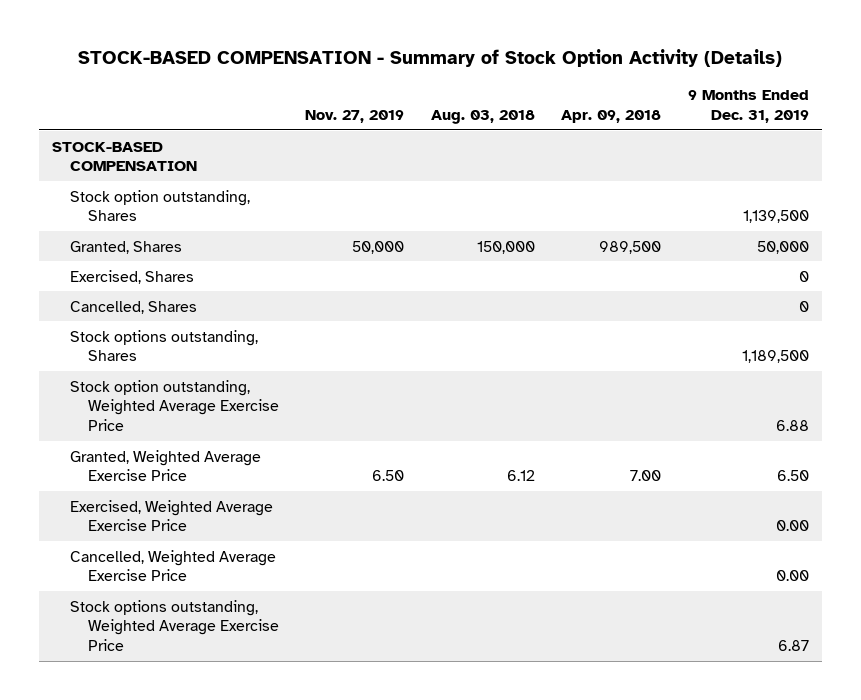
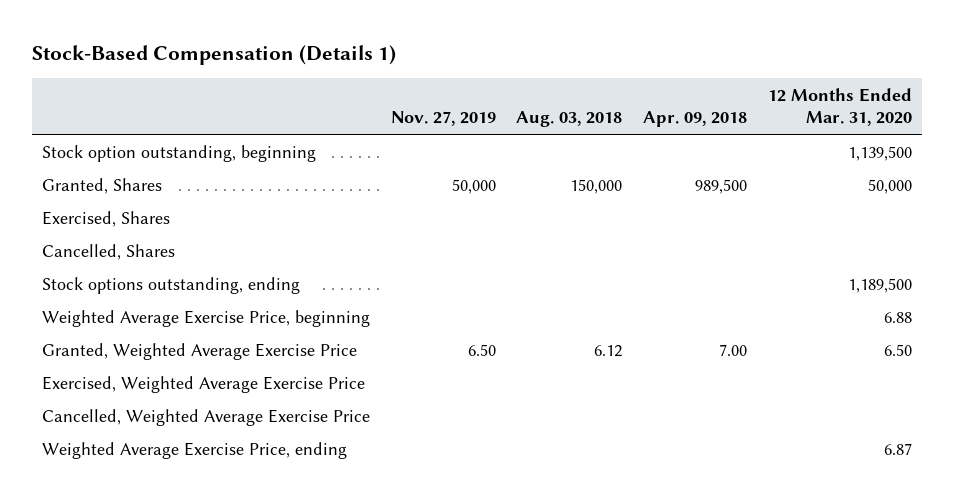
- STOCK-BASED COMPENSATION - Summary of Stock Option Activity (Details)
+ Stock-Based Compensation (Details 1)
- | Nov. 27, 2019 | Aug. 03, 2018 | Apr. 09, 2018 | 9 Months Ended Dec. 31, 2019
+ | Nov. 27, 2019 | Aug. 03, 2018 | Apr. 09, 2018 | 12 Months Ended Mar. 31, 2020
- STOCK-BASED COMPENSATION
- Stock option outstanding, Shares | | | | 1,139,500
+ Stock option outstanding, beginning | | | | 1,139,500
- Stock options outstanding, Shares | | | | 1,189,500
- Stock option outstanding, Weighted Average Exercise Price | | | | 6.88
+ Stock options outstanding, ending | | | | 1,189,500
+ Weighted Average Exercise Price, beginning | | | | 6.88
- Stock options outstanding, Weighted Average Exercise Price | | | | 6.87
+ Weighted Average Exercise Price, ending | | | | 6.87

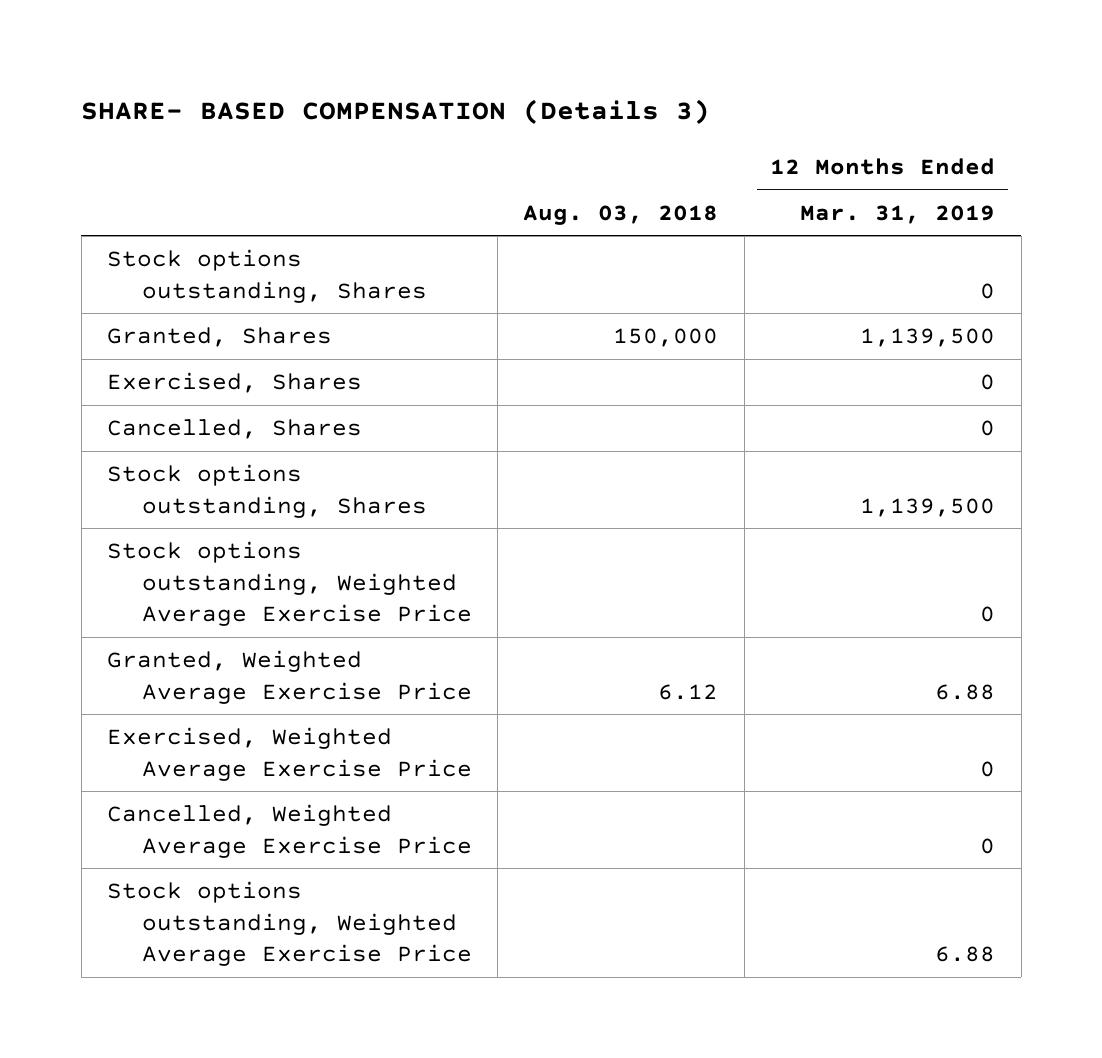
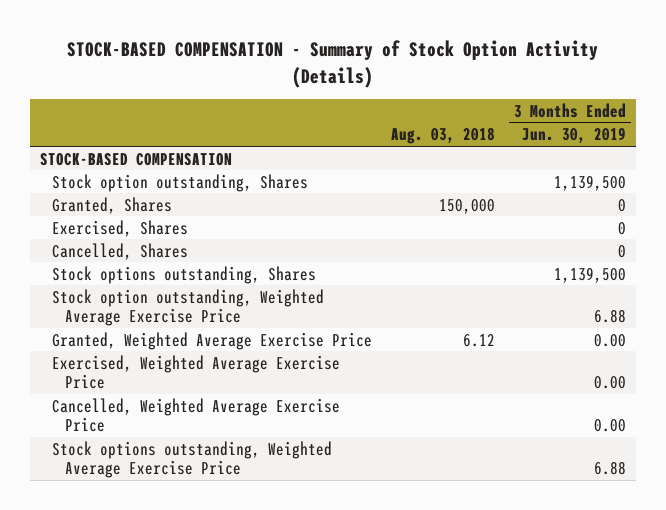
- SHARE- BASED COMPENSATION (Details 3)
+ STOCK-BASED COMPENSATION - Summary of Stock Option Activity (Details)
- | Aug. 03, 2018 | 12 Months Ended Mar. 31, 2019
+ | Aug. 03, 2018 | 3 Months Ended Jun. 30, 2019
- Stock options outstanding, Shares | | 0
+ STOCK-BASED COMPENSATION
+ Stock option outstanding, Shares | | 1,139,500
- Stock options outstanding, Weighted Average Exercise Price | | 0
+ Stock option outstanding, Weighted Average Exercise Price | | 6.88

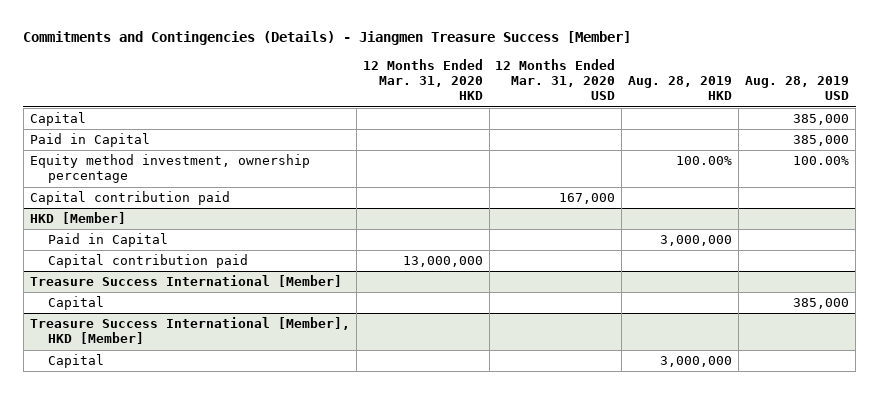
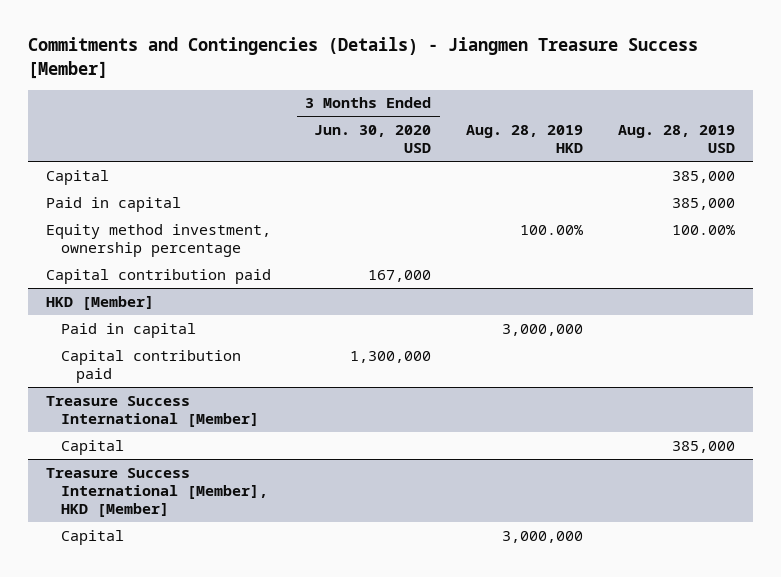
- | 12 Months Ended Mar. 31, 2020 HKD | 12 Months Ended Mar. 31, 2020 USD | Aug. 28, 2019 HKD | Aug. 28, 2019 USD
+ | 3 Months Ended Jun. 30, 2020 USD | Aug. 28, 2019 HKD | Aug. 28, 2019 USD
- Paid in Capital | | | | 385,000
+ Paid in capital | | | 385,000
@ HKD [Member]
- Paid in Capital | | | 3,000,000 |
+ Paid in capital | | 3,000,000 |

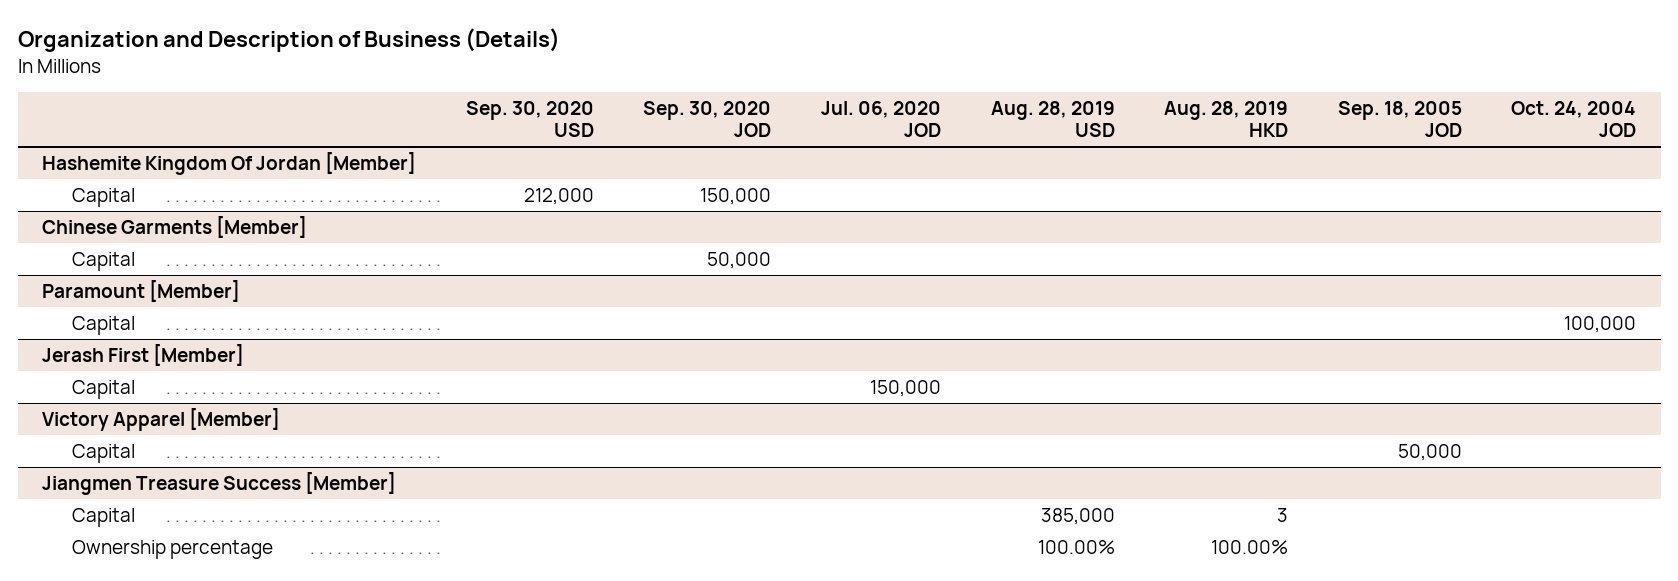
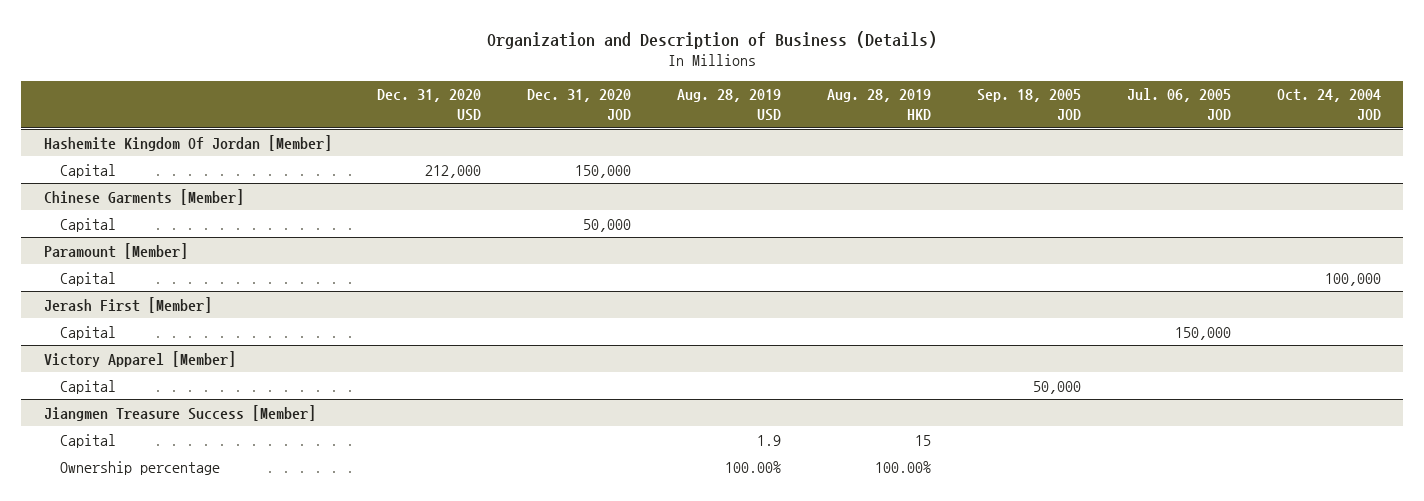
- | Sep. 30, 2020 USD | Sep. 30, 2020 JOD | Jul. 06, 2020 JOD | Aug. 28, 2019 USD | Aug. 28, 2019 HKD | Sep. 18, 2005 JOD | Oct. 24, 2004 JOD
+ | Dec. 31, 2020 USD | Dec. 31, 2020 JOD | Aug. 28, 2019 USD | Aug. 28, 2019 HKD | Sep. 18, 2005 JOD | Jul. 06, 2005 JOD | Oct. 24, 2004 JOD
@ Jiangmen Treasure Success [Member]
- Capital | | | | 385,000 | 3 | |
+ Capital | | | 1.9 | 15 | | |

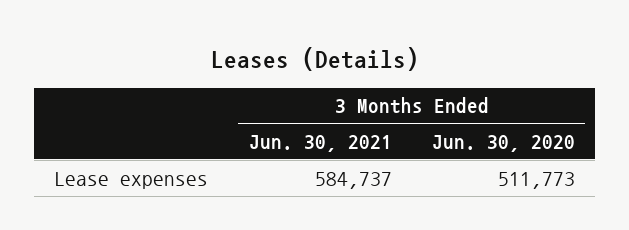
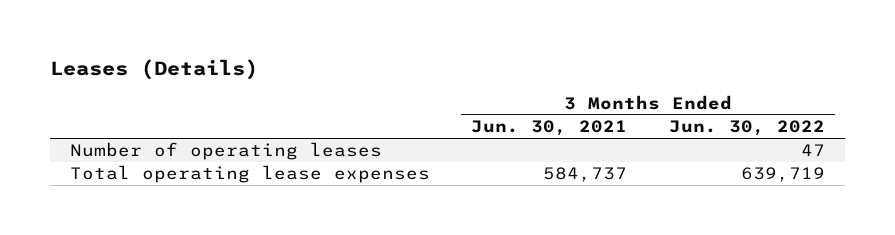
- | 3 Months Ended Jun. 30, 2021 | 3 Months Ended Jun. 30, 2020
+ | 3 Months Ended Jun. 30, 2021 | 3 Months Ended Jun. 30, 2022
- Lease expenses | 584,737 | 511,773
+ Number of operating leases | | 47
+ Total operating lease expenses | 584,737 | 639,719

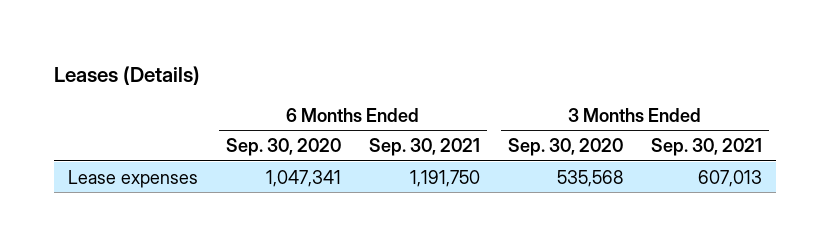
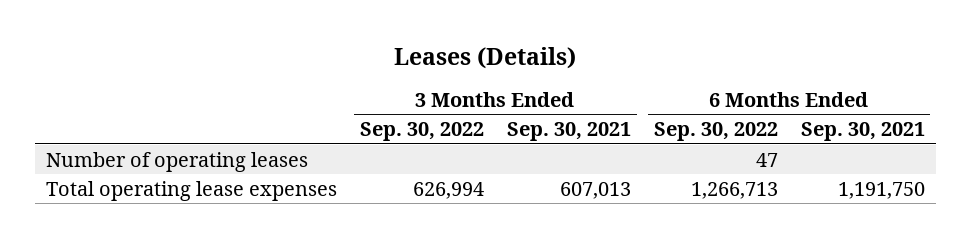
- | 6 Months Ended Sep. 30, 2020 | 6 Months Ended Sep. 30, 2021 | 3 Months Ended Sep. 30, 2020 | 3 Months Ended Sep. 30, 2021
+ | 3 Months Ended Sep. 30, 2022 | 3 Months Ended Sep. 30, 2021 | 6 Months Ended Sep. 30, 2022 | 6 Months Ended Sep. 30, 2021
- Lease expenses | 1,047,341 | 1,191,750 | 535,568 | 607,013
+ Number of operating leases | | | 47 |
+ Total operating lease expenses | 626,994 | 607,013 | 1,266,713 | 1,191,750

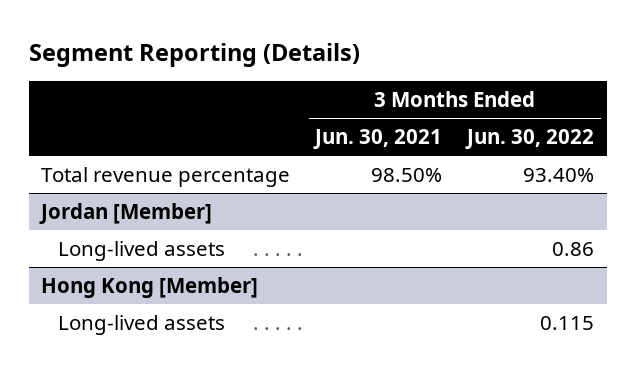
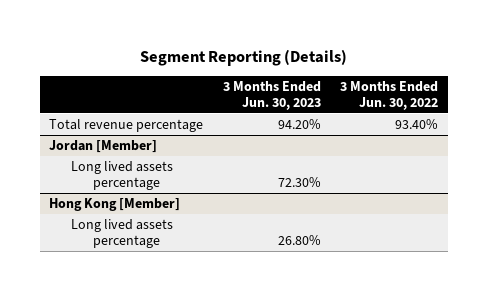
- | 3 Months Ended Jun. 30, 2021 | 3 Months Ended Jun. 30, 2022
+ | 3 Months Ended Jun. 30, 2023 | 3 Months Ended Jun. 30, 2022
@ Jordan [Member]
- Long-lived assets | | 0.86
+ Long lived assets percentage | 72.30% |
@ Hong Kong [Member]
- Long-lived assets | | 0.115
+ Long lived assets percentage | 26.80% |

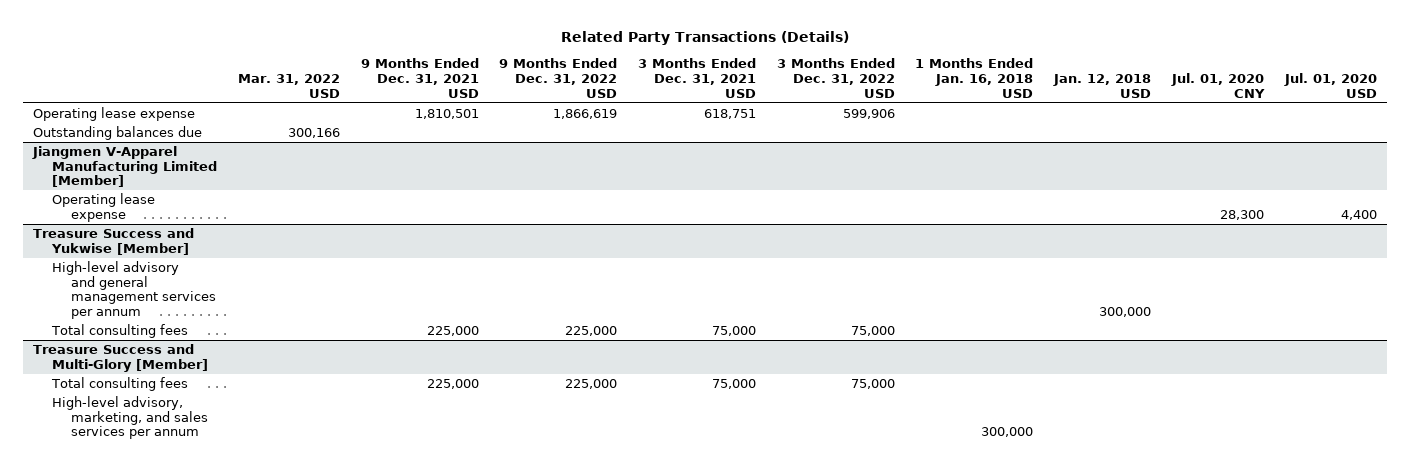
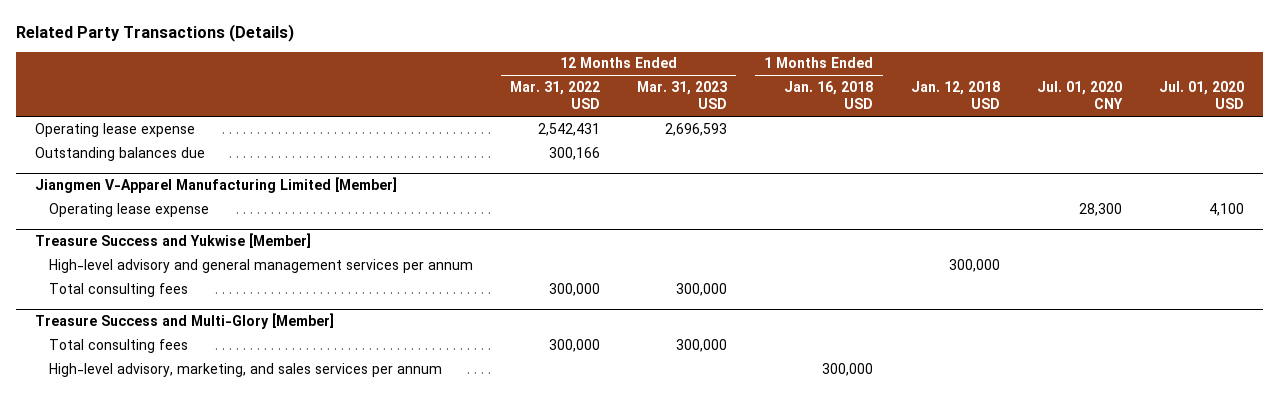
- | Mar. 31, 2022 USD | 9 Months Ended Dec. 31, 2021 USD | 9 Months Ended Dec. 31, 2022 USD | 3 Months Ended Dec. 31, 2021 USD | 3 Months Ended Dec. 31, 2022 USD | 1 Months Ended Jan. 16, 2018 USD | Jan. 12, 2018 USD | Jul. 01, 2020 CNY | Jul. 01, 2020 USD
+ | 12 Months Ended Mar. 31, 2022 USD | 12 Months Ended Mar. 31, 2023 USD | 1 Months Ended Jan. 16, 2018 USD | Jan. 12, 2018 USD | Jul. 01, 2020 CNY | Jul. 01, 2020 USD
@ Jiangmen V-Apparel Manufacturing Limited [Member]
- Operating lease expense | | | | | | | | 28,300 | 4,400
+ Operating lease expense | | | | | 28,300 | 4,100

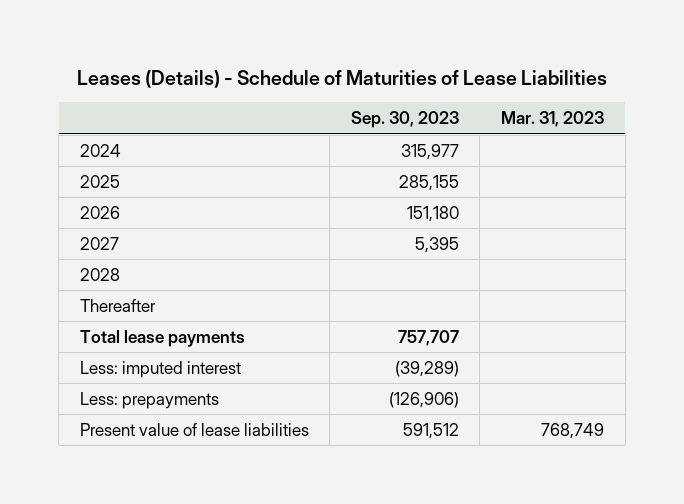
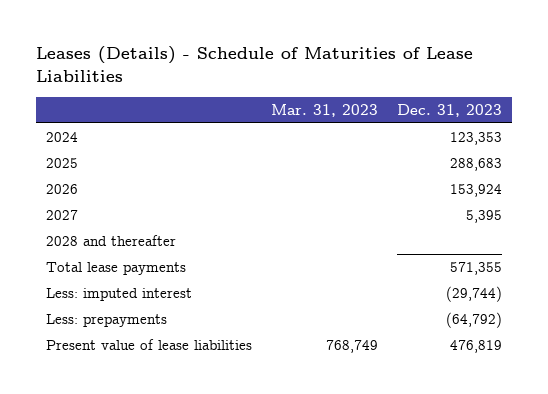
- | Sep. 30, 2023 | Mar. 31, 2023
+ | Mar. 31, 2023 | Dec. 31, 2023
- 2028
- Thereafter
+ 2028 and thereafter

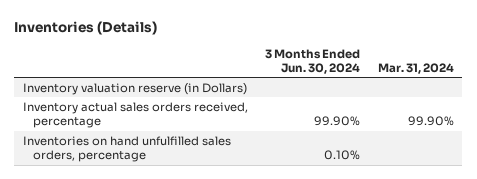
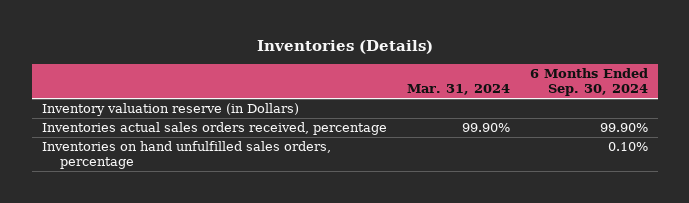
- | 3 Months Ended Jun. 30, 2024 | Mar. 31, 2024
+ | Mar. 31, 2024 | 6 Months Ended Sep. 30, 2024
- Inventory actual sales orders received, percentage | 99.90% | 99.90%
+ Inventories actual sales orders received, percentage | 99.90% | 99.90%

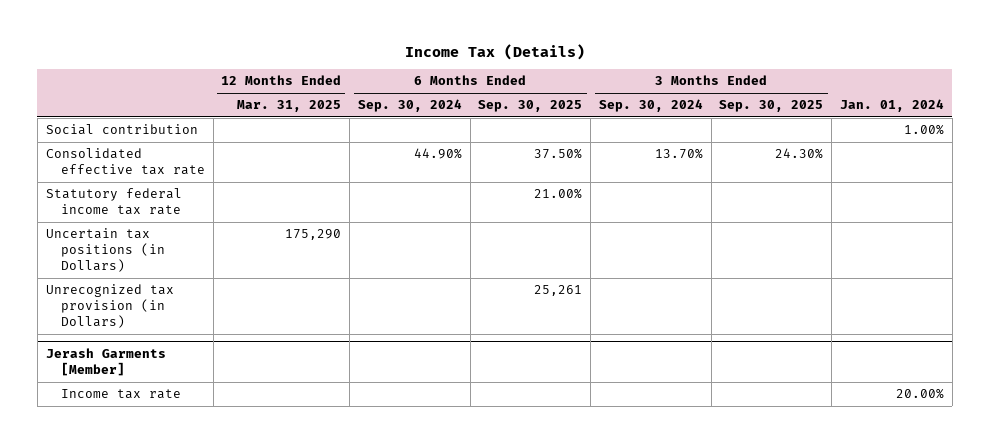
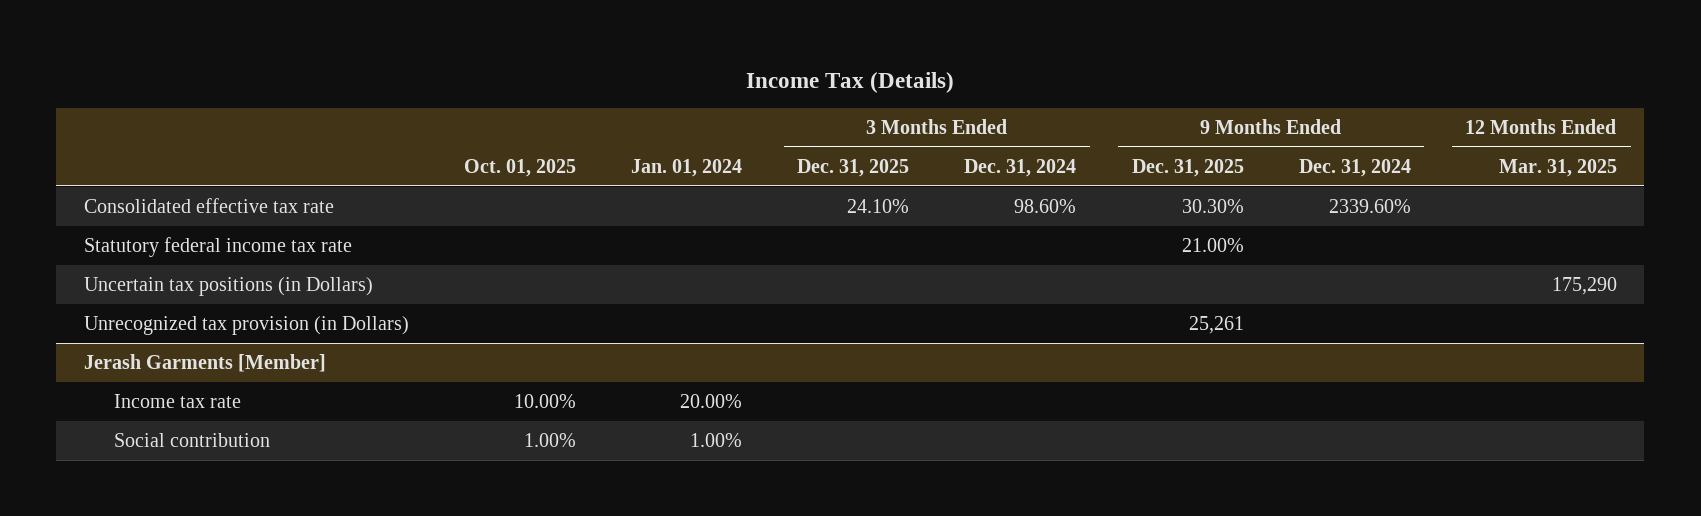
- | 12 Months Ended Mar. 31, 2025 | 6 Months Ended Sep. 30, 2024 | 6 Months Ended Sep. 30, 2025 | 3 Months Ended Sep. 30, 2024 | 3 Months Ended Sep. 30, 2025 | Jan. 01, 2024
+ | Oct. 01, 2025 | Jan. 01, 2024 | 3 Months Ended Dec. 31, 2025 | 3 Months Ended Dec. 31, 2024 | 9 Months Ended Dec. 31, 2025 | 9 Months Ended Dec. 31, 2024 | 12 Months Ended Mar. 31, 2025
- Social contribution | | | | | | 1.00%
@ Jerash Garments [Member]
+ Social contribution | 1.00% | 1.00% | | | | |

